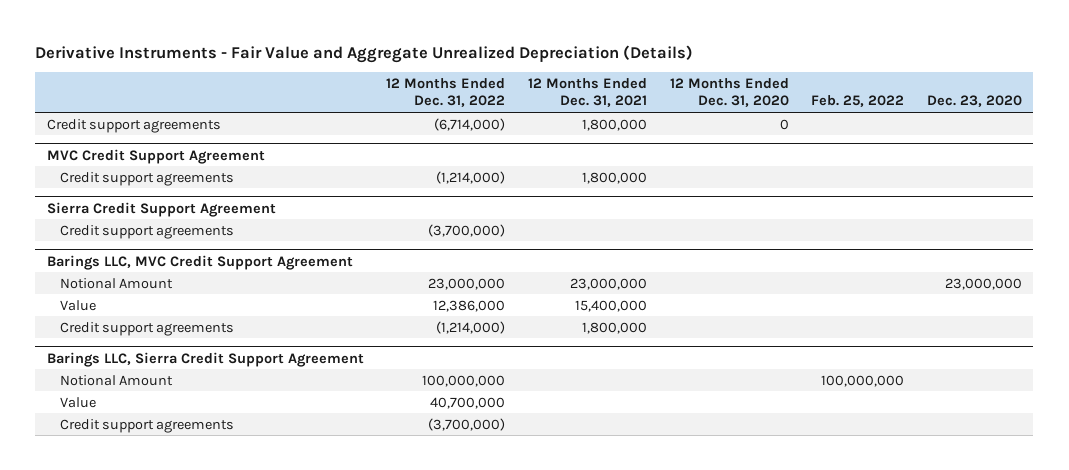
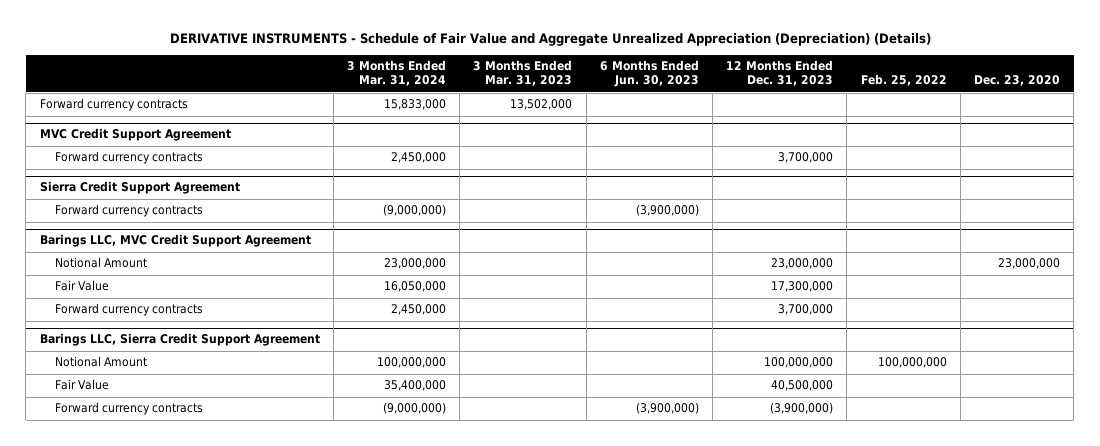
- Derivative Instruments - Fair Value and Aggregate Unrealized Depreciation (Details)
+ DERIVATIVE INSTRUMENTS - Schedule of Fair Value and Aggregate Unrealized Appreciation (Depreciation) (Details)
- | 12 Months Ended Dec. 31, 2022 | 12 Months Ended Dec. 31, 2021 | 12 Months Ended Dec. 31, 2020 | Feb. 25, 2022 | Dec. 23, 2020
+ | 3 Months Ended Mar. 31, 2024 | 3 Months Ended Mar. 31, 2023 | 6 Months Ended Jun. 30, 2023 | 12 Months Ended Dec. 31, 2023 | Feb. 25, 2022 | Dec. 23, 2020
- Credit support agreements | (6,714,000) | 1,800,000 | 0 | |
+ Forward currency contracts | 15,833,000 | 13,502,000 | | | |
@ MVC Credit Support Agreement
- Credit support agreements | (1,214,000) | 1,800,000 | | |
+ Forward currency contracts | 2,450,000 | | | 3,700,000 | |
@ Sierra Credit Support Agreement
- Credit support agreements | (3,700,000) | | | |
+ Forward currency contracts | (9,000,000) | | (3,900,000) | | |
@ Barings LLC, MVC Credit Support Agreement
- Value | 12,386,000 | 15,400,000 | | |
- Credit support agreements | (1,214,000) | 1,800,000 | | |
+ Fair Value | 16,050,000 | | | 17,300,000 | |
+ Forward currency contracts | 2,450,000 | | | 3,700,000 | |
@ Barings LLC, Sierra Credit Support Agreement
- Value | 40,700,000 | | | |
- Credit support agreements | (3,700,000) | | | |
+ Fair Value | 35,400,000 | | | 40,500,000 | |
+ Forward currency contracts | (9,000,000) | | (3,900,000) | (3,900,000) | |

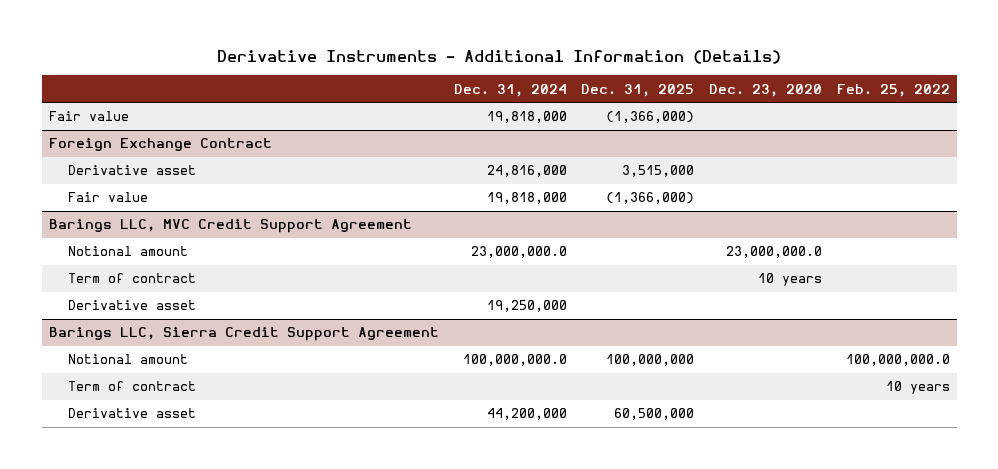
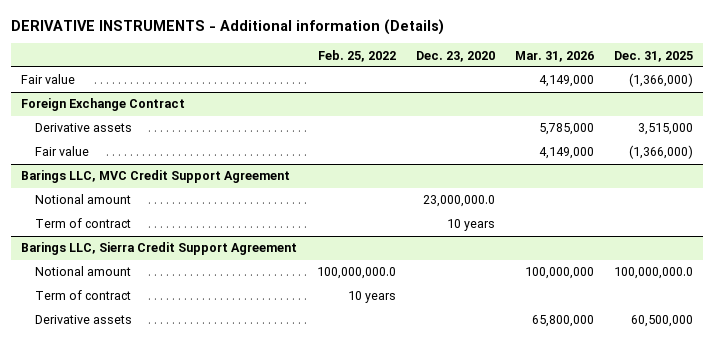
- Derivative Instruments - Additional Information (Details)
+ DERIVATIVE INSTRUMENTS - Additional information (Details)
- | Dec. 31, 2024 | Dec. 31, 2025 | Dec. 23, 2020 | Feb. 25, 2022
+ | Feb. 25, 2022 | Dec. 23, 2020 | Mar. 31, 2026 | Dec. 31, 2025
@ Foreign Exchange Contract
- Derivative asset | 24,816,000 | 3,515,000 | |
+ Derivative assets | | | 5,785,000 | 3,515,000
@ Barings LLC, MVC Credit Support Agreement
- Derivative asset | 19,250,000 | | |
@ Barings LLC, Sierra Credit Support Agreement
- Notional amount | 100,000,000.0 | 100,000,000 | | 100,000,000.0
+ Notional amount | 100,000,000.0 | | 100,000,000 | 100,000,000.0
- Derivative asset | 44,200,000 | 60,500,000 | |
+ Derivative assets | | | 65,800,000 | 60,500,000

